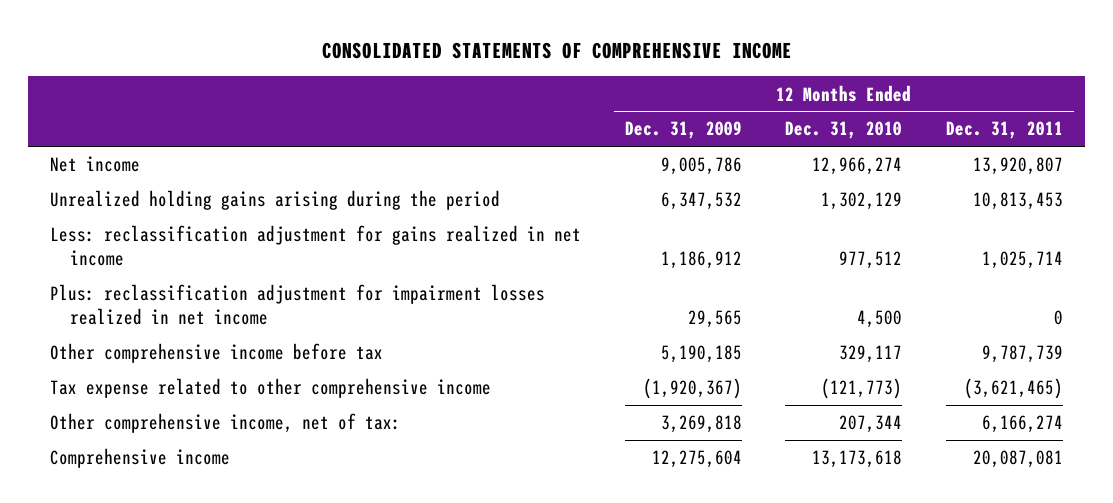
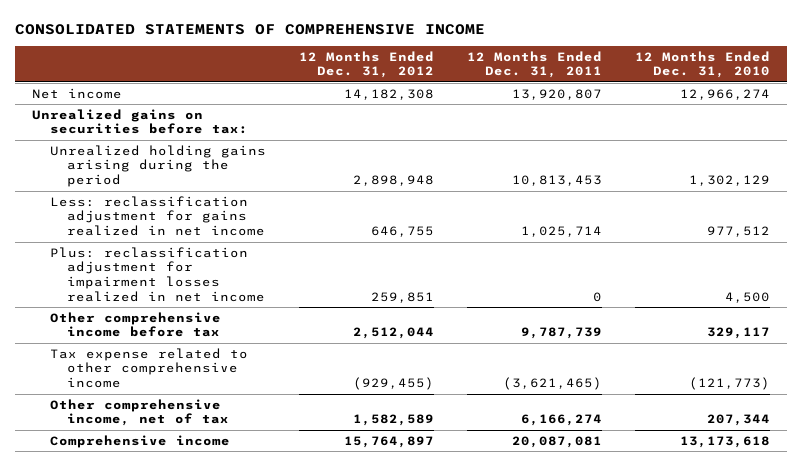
- | 12 Months Ended Dec. 31, 2009 | 12 Months Ended Dec. 31, 2010 | 12 Months Ended Dec. 31, 2011
+ | 12 Months Ended Dec. 31, 2012 | 12 Months Ended Dec. 31, 2011 | 12 Months Ended Dec. 31, 2010
+ Unrealized gains on securities before tax:
- Other comprehensive income, net of tax: | 3,269,818 | 207,344 | 6,166,274
+ Other comprehensive income, net of tax | 1,582,589 | 6,166,274 | 207,344

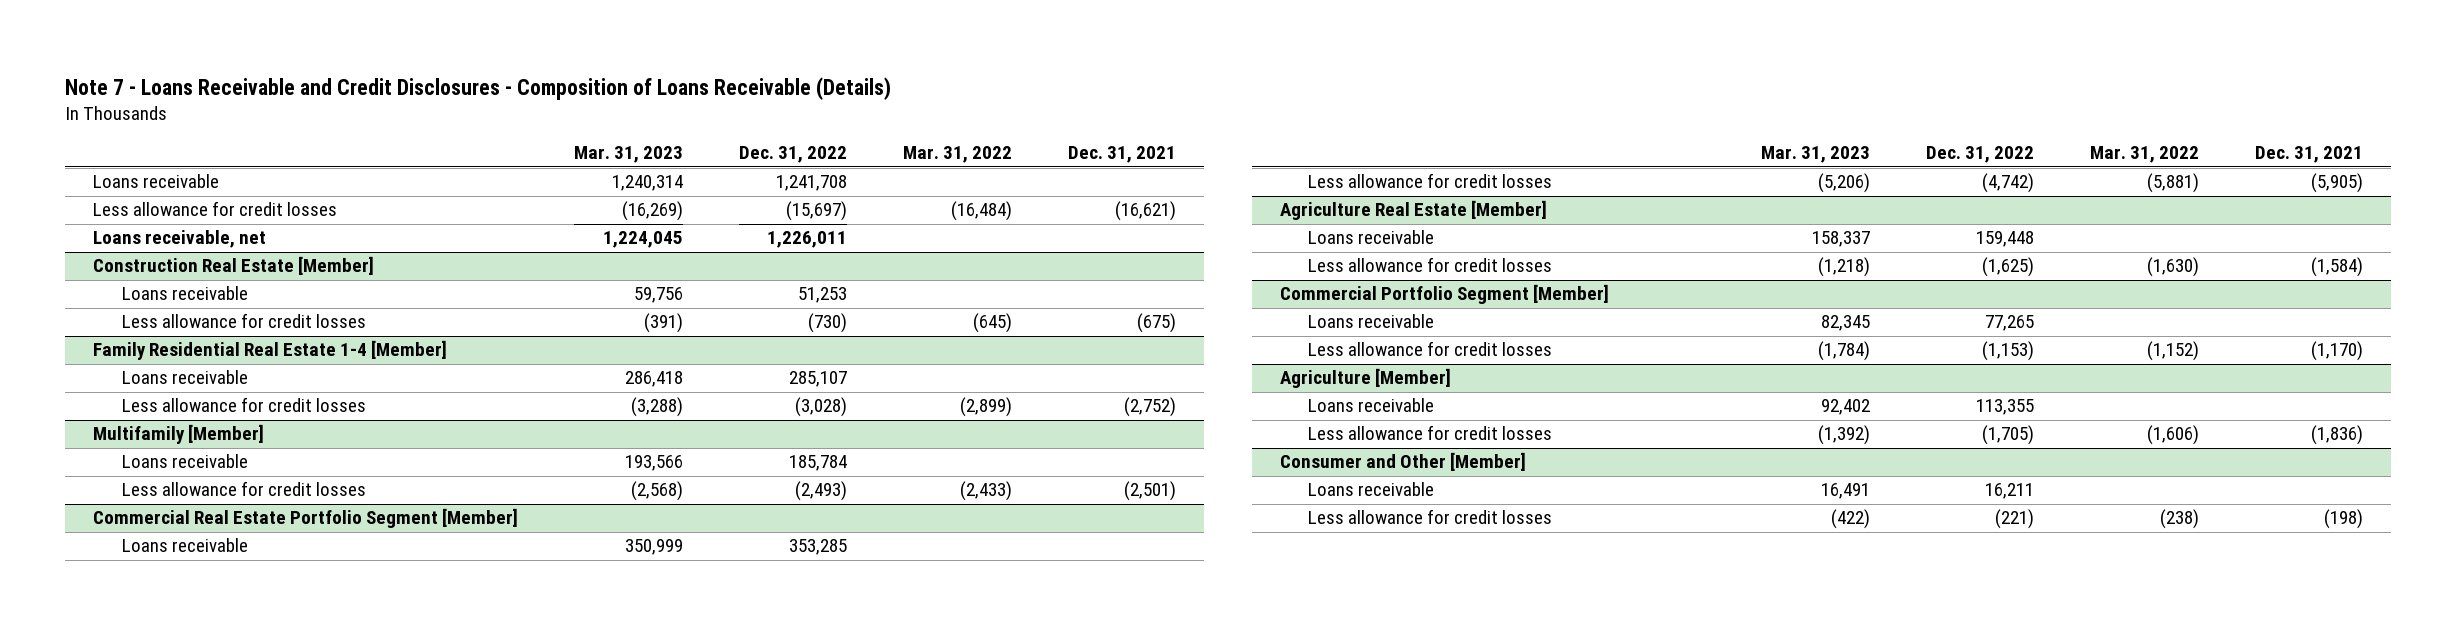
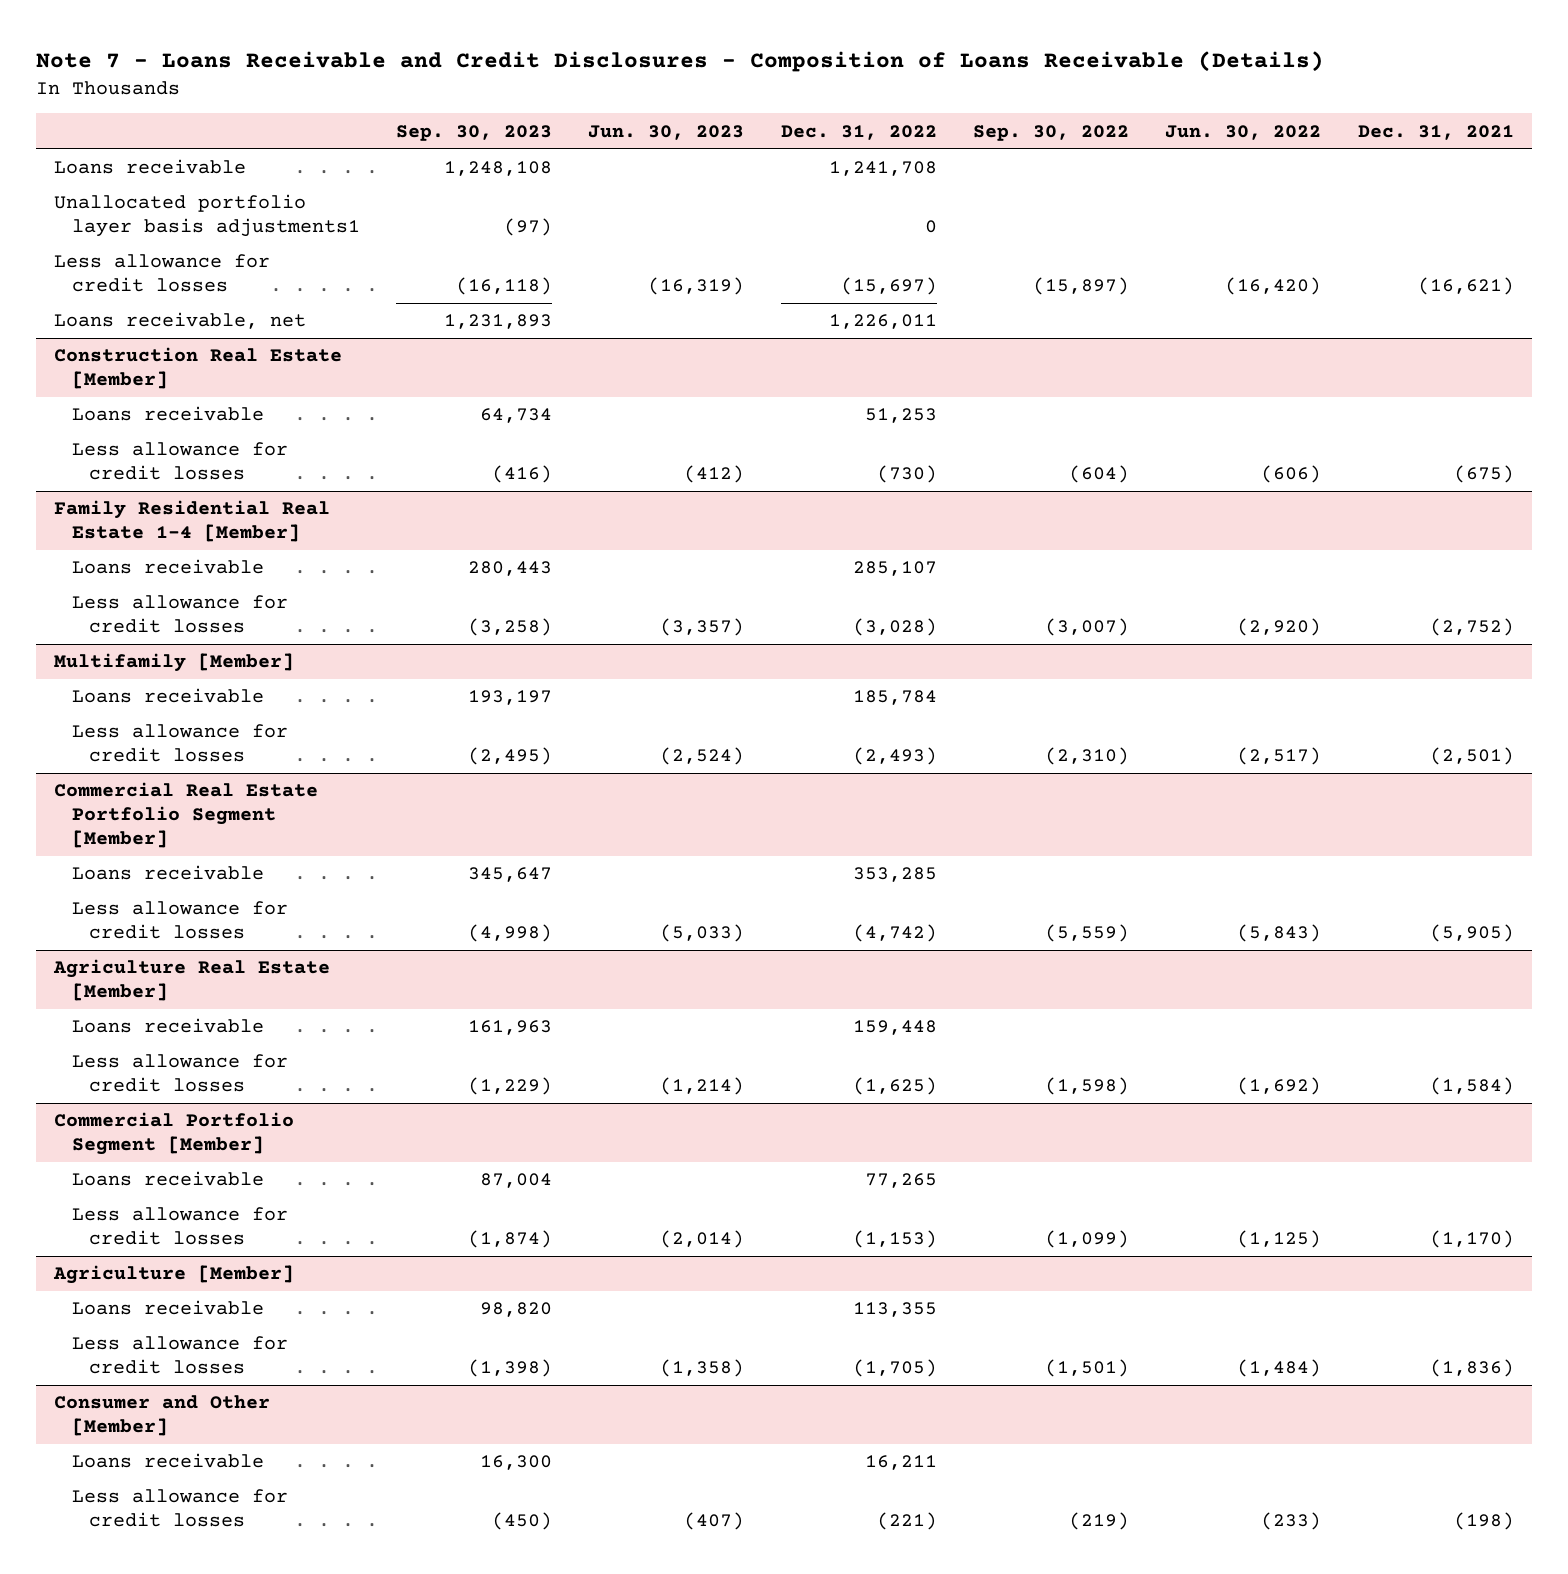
- | Mar. 31, 2023 | Dec. 31, 2022 | Mar. 31, 2022 | Dec. 31, 2021
+ | Sep. 30, 2023 | Jun. 30, 2023 | Dec. 31, 2022 | Sep. 30, 2022 | Jun. 30, 2022 | Dec. 31, 2021
+ Unallocated portfolio layer basis adjustments1 | (97) | | 0 | | |

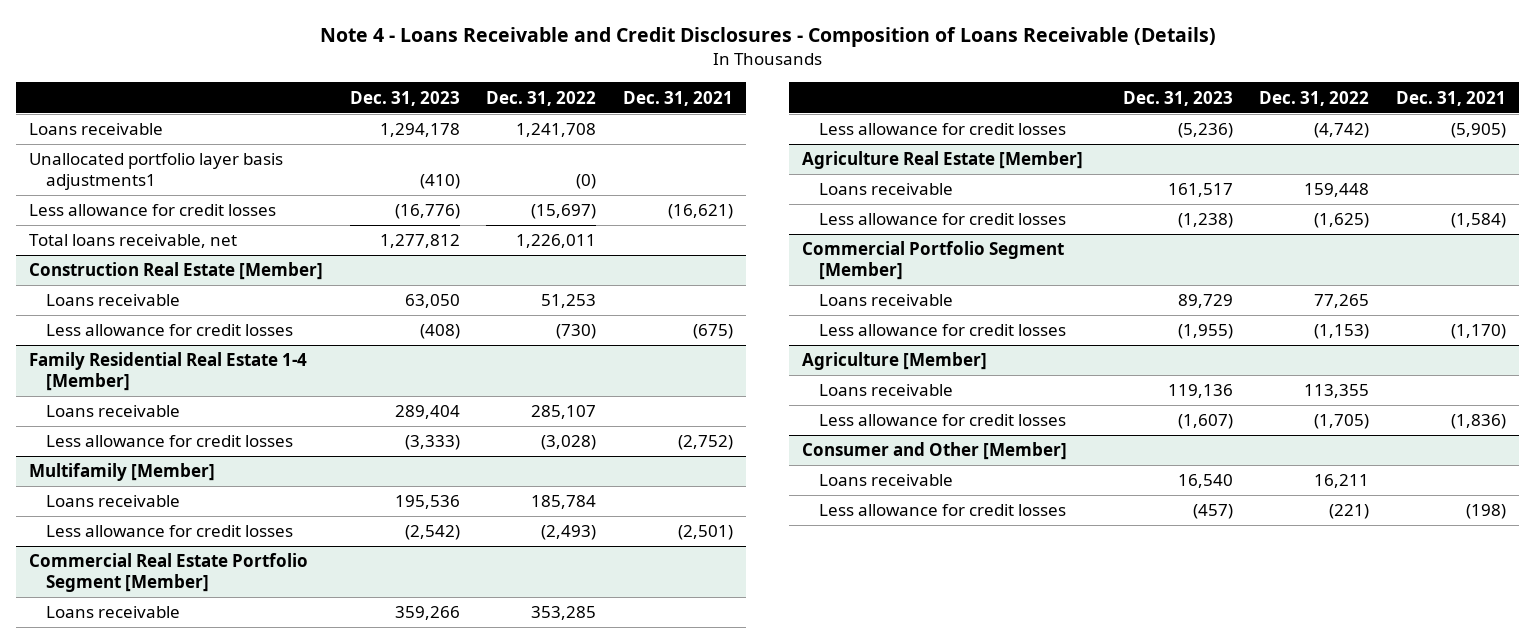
- Note 7 - Loans Receivable and Credit Disclosures - Composition of Loans Receivable (Details)
+ Note 4 - Loans Receivable and Credit Disclosures - Composition of Loans Receivable (Details)
- | Sep. 30, 2023 | Jun. 30, 2023 | Dec. 31, 2022 | Sep. 30, 2022 | Jun. 30, 2022 | Dec. 31, 2021
+ | Dec. 31, 2023 | Dec. 31, 2022 | Dec. 31, 2021
- Unallocated portfolio layer basis adjustments1 | (97) | | 0 | | |
+ Unallocated portfolio layer basis adjustments1 | (410) | (0) |
- Loans receivable, net | 1,231,893 | | 1,226,011 | | |
+ Total loans receivable, net | 1,277,812 | 1,226,011 |

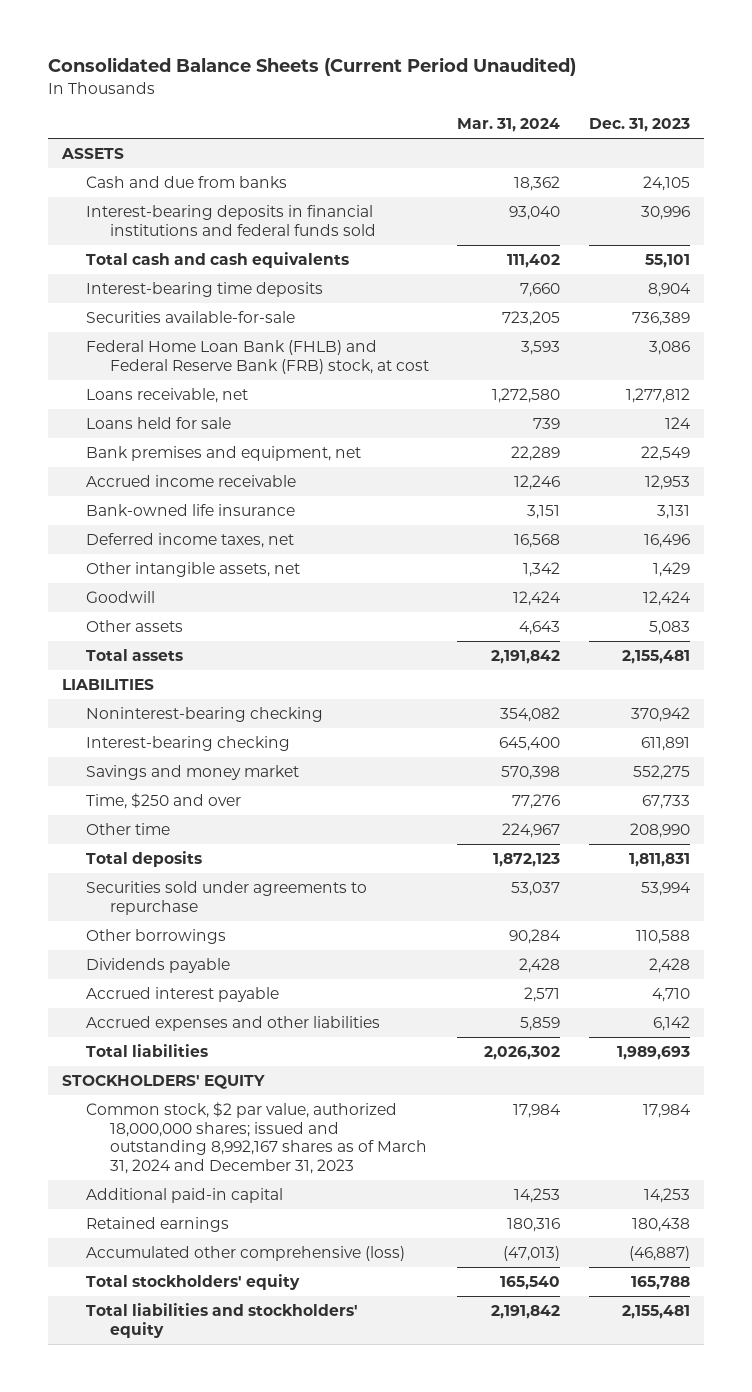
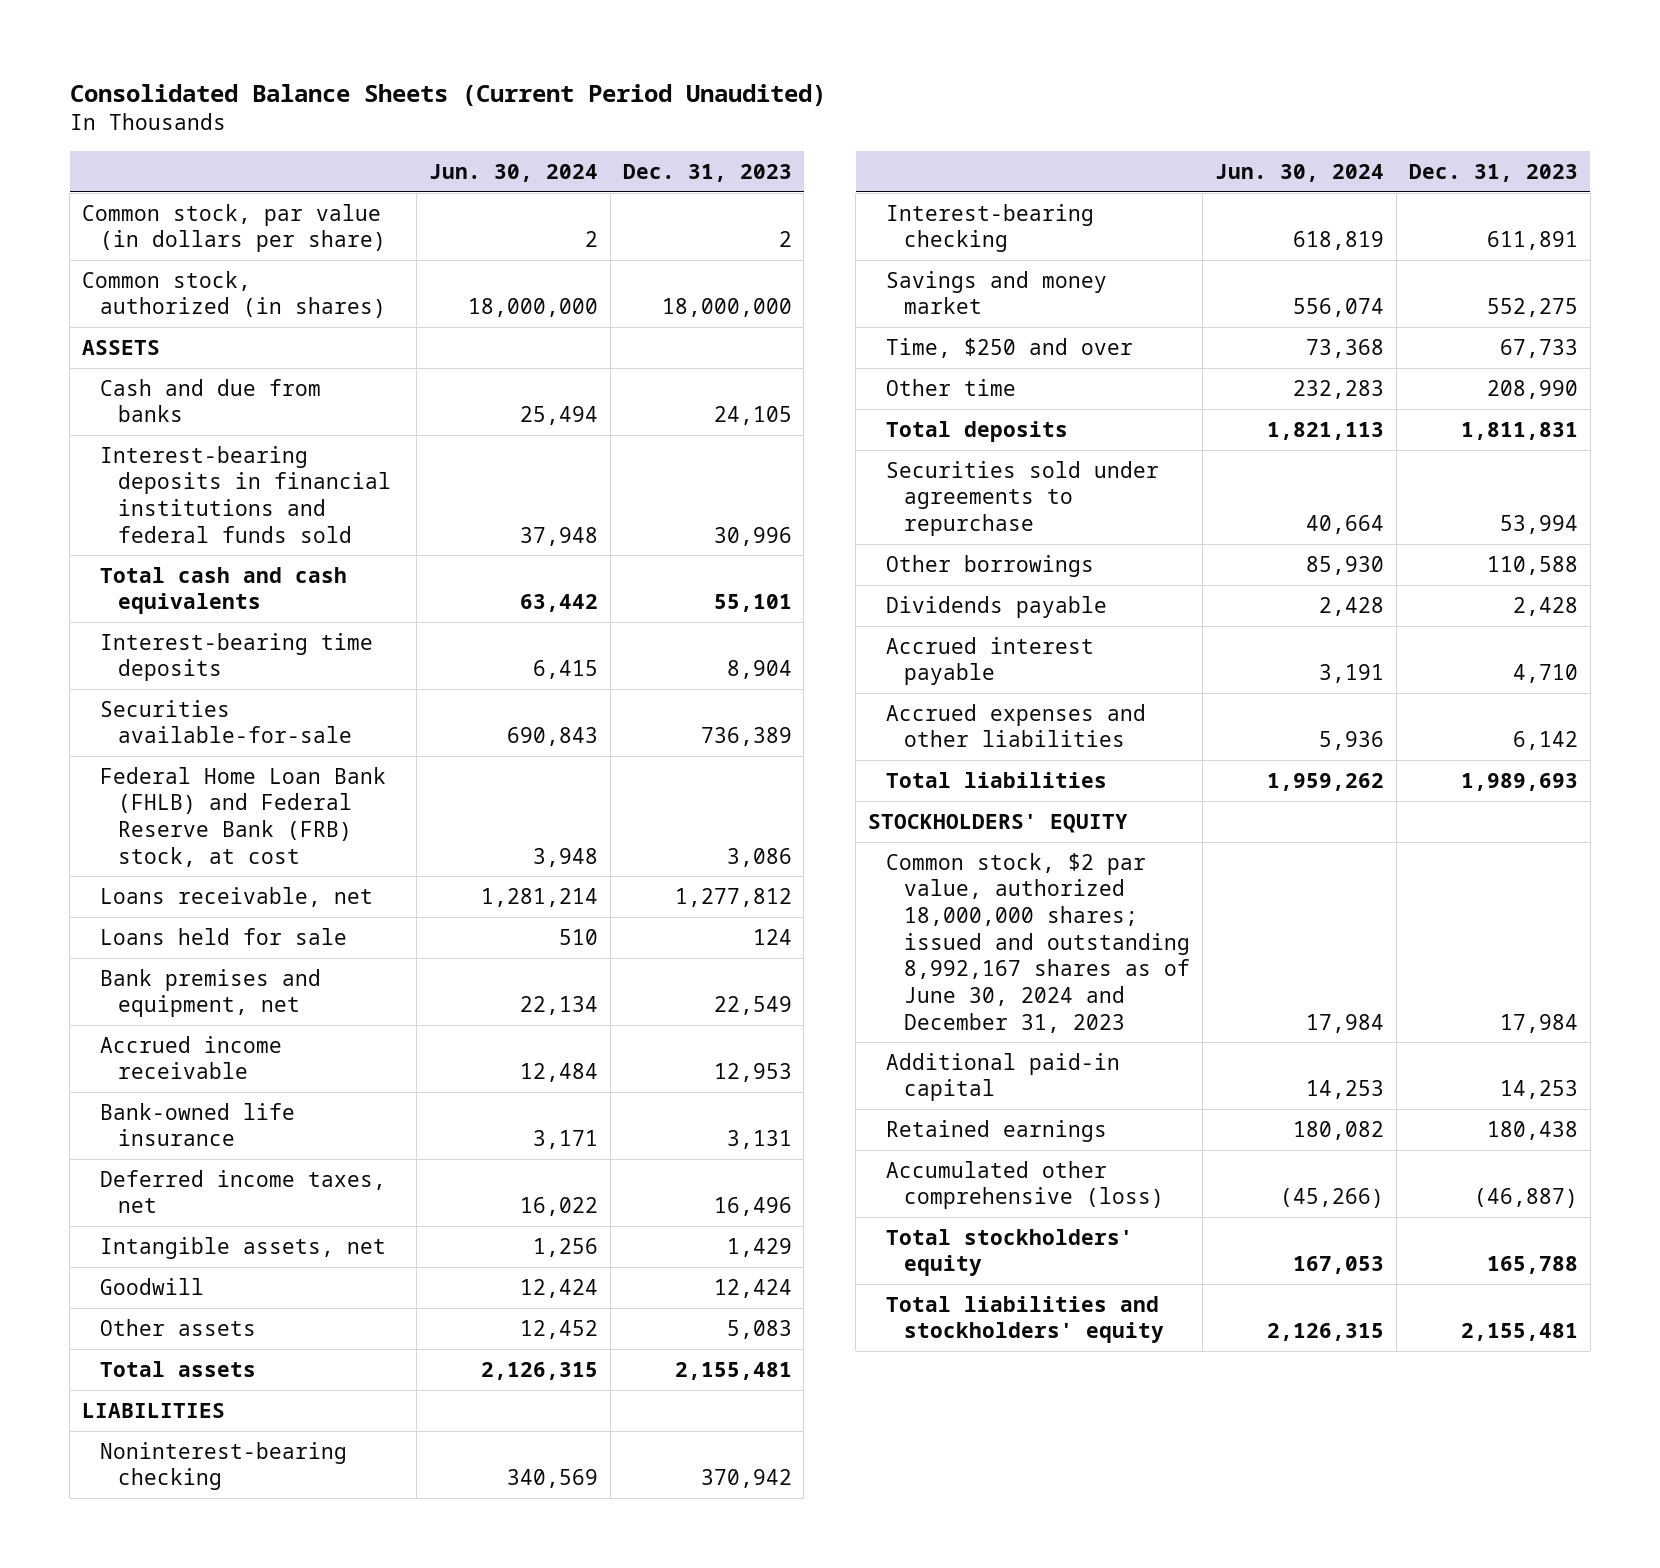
- | Mar. 31, 2024 | Dec. 31, 2023
+ | Jun. 30, 2024 | Dec. 31, 2023
+ Common stock, par value (in dollars per share) | 2 | 2
+ Common stock, authorized (in shares) | 18,000,000 | 18,000,000
- Other intangible assets, net | 1,342 | 1,429
+ Intangible assets, net | 1,256 | 1,429
- Common stock, $2 par value, authorized 18,000,000 shares; issued and outstanding 8,992,167 shares as of March 31, 2024 and December 31, 2023 | 17,984 | 17,984
+ Common stock, $2 par value, authorized 18,000,000 shares; issued and outstanding 8,992,167 shares as of June 30, 2024 and December 31, 2023 | 17,984 | 17,984

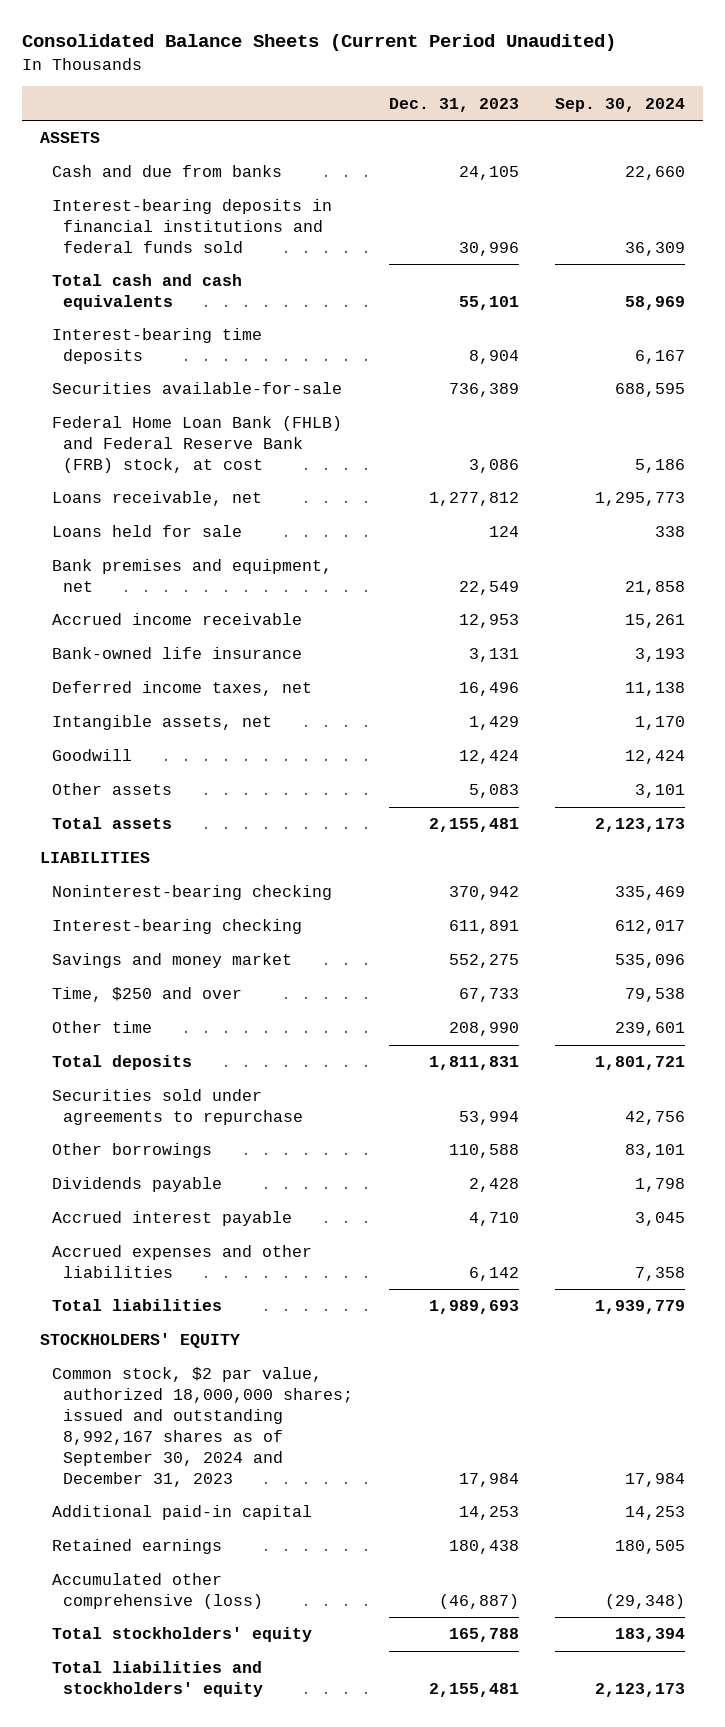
- | Jun. 30, 2024 | Dec. 31, 2023
+ | Dec. 31, 2023 | Sep. 30, 2024
- Common stock, par value (in dollars per share) | 2 | 2
- Common stock, authorized (in shares) | 18,000,000 | 18,000,000
- Common stock, $2 par value, authorized 18,000,000 shares; issued and outstanding 8,992,167 shares as of June 30, 2024 and December 31, 2023 | 17,984 | 17,984
+ Common stock, $2 par value, authorized 18,000,000 shares; issued and outstanding 8,992,167 shares as of September 30, 2024 and December 31, 2023 | 17,984 | 17,984

